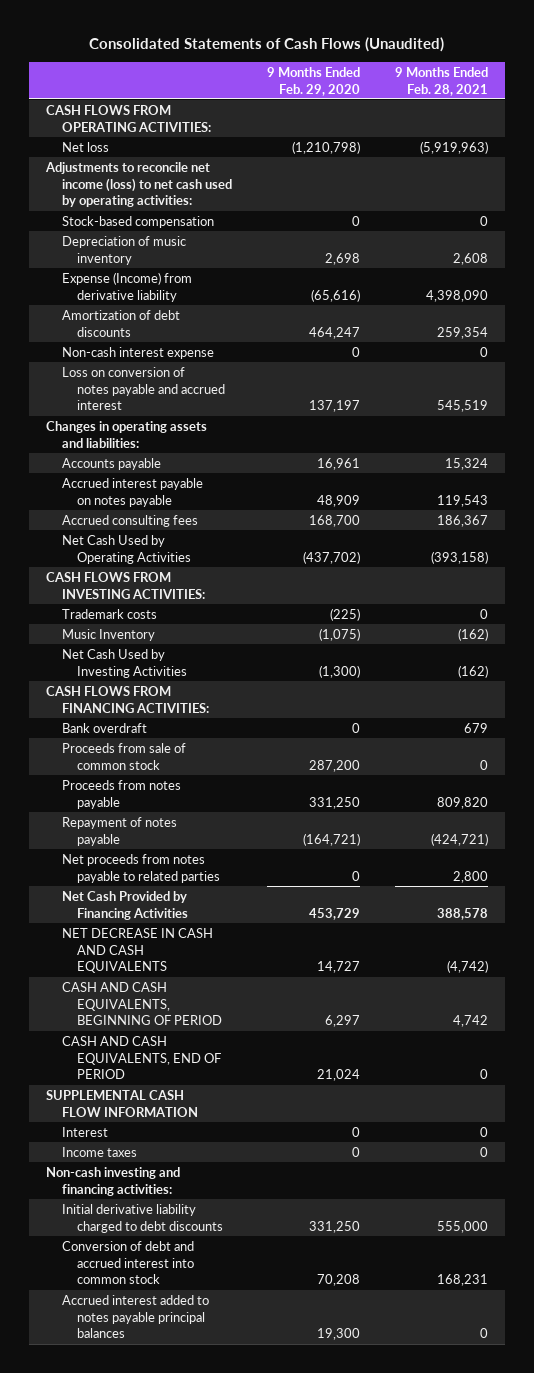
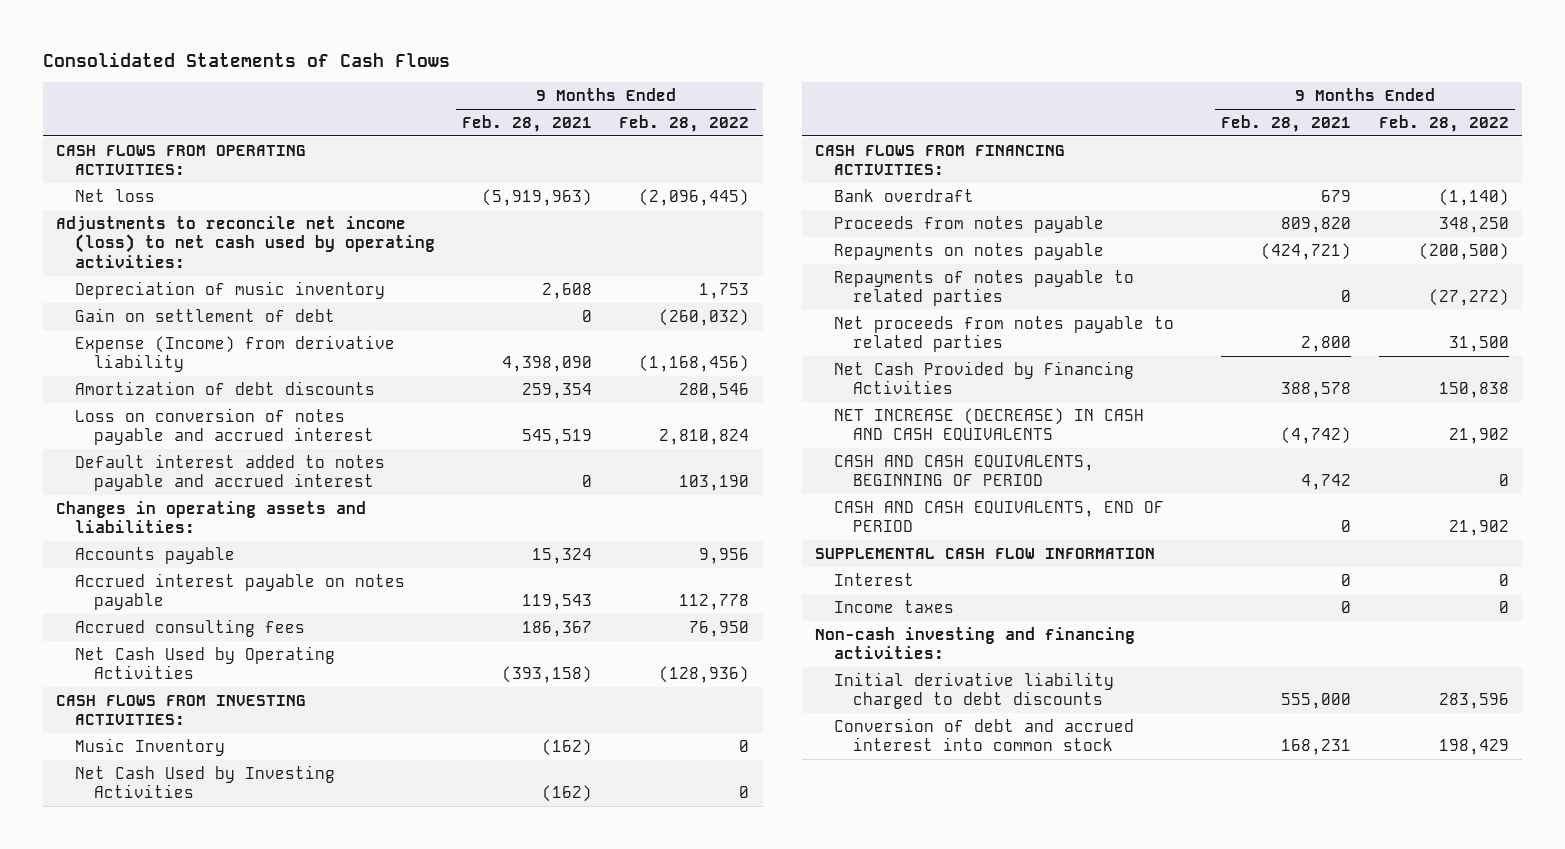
- Consolidated Statements of Cash Flows (Unaudited)
+ Consolidated Statements of Cash Flows
- | 9 Months Ended Feb. 29, 2020 | 9 Months Ended Feb. 28, 2021
+ | 9 Months Ended Feb. 28, 2021 | 9 Months Ended Feb. 28, 2022
- Stock-based compensation | 0 | 0
+ Gain on settlement of debt | 0 | (260,032)
- Non-cash interest expense | 0 | 0
+ Default interest added to notes payable and accrued interest | 0 | 103,190
- Trademark costs | (225) | 0
- Proceeds from sale of common stock | 287,200 | 0
- Repayment of notes payable | (164,721) | (424,721)
+ Repayments on notes payable | (424,721) | (200,500)
+ Repayments of notes payable to related parties | 0 | (27,272)
- NET DECREASE IN CASH AND CASH EQUIVALENTS | 14,727 | (4,742)
+ NET INCREASE (DECREASE) IN CASH AND CASH EQUIVALENTS | (4,742) | 21,902
- Accrued interest added to notes payable principal balances | 19,300 | 0

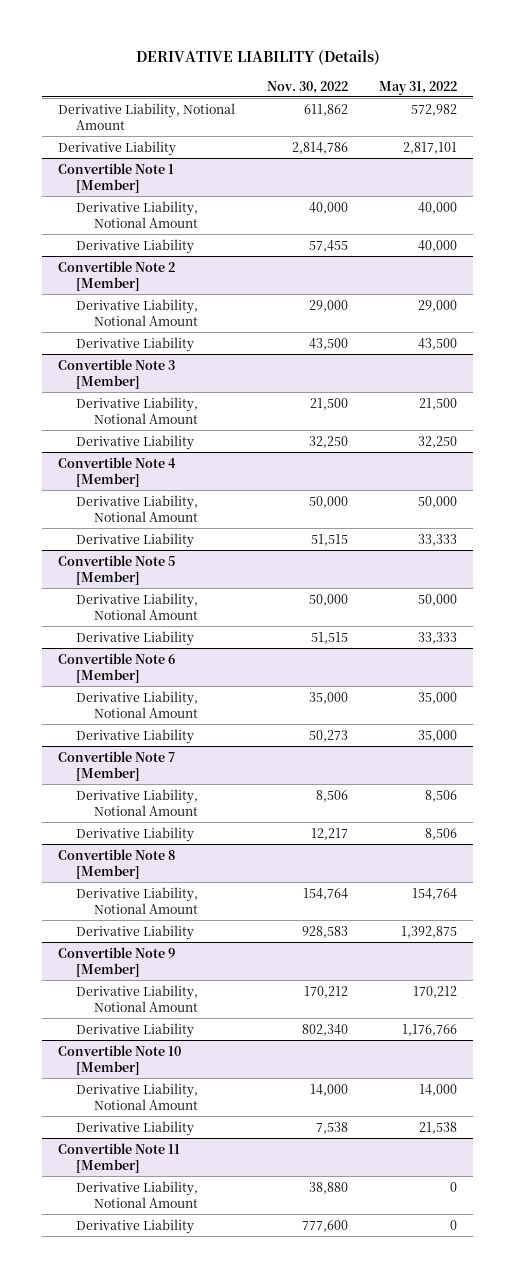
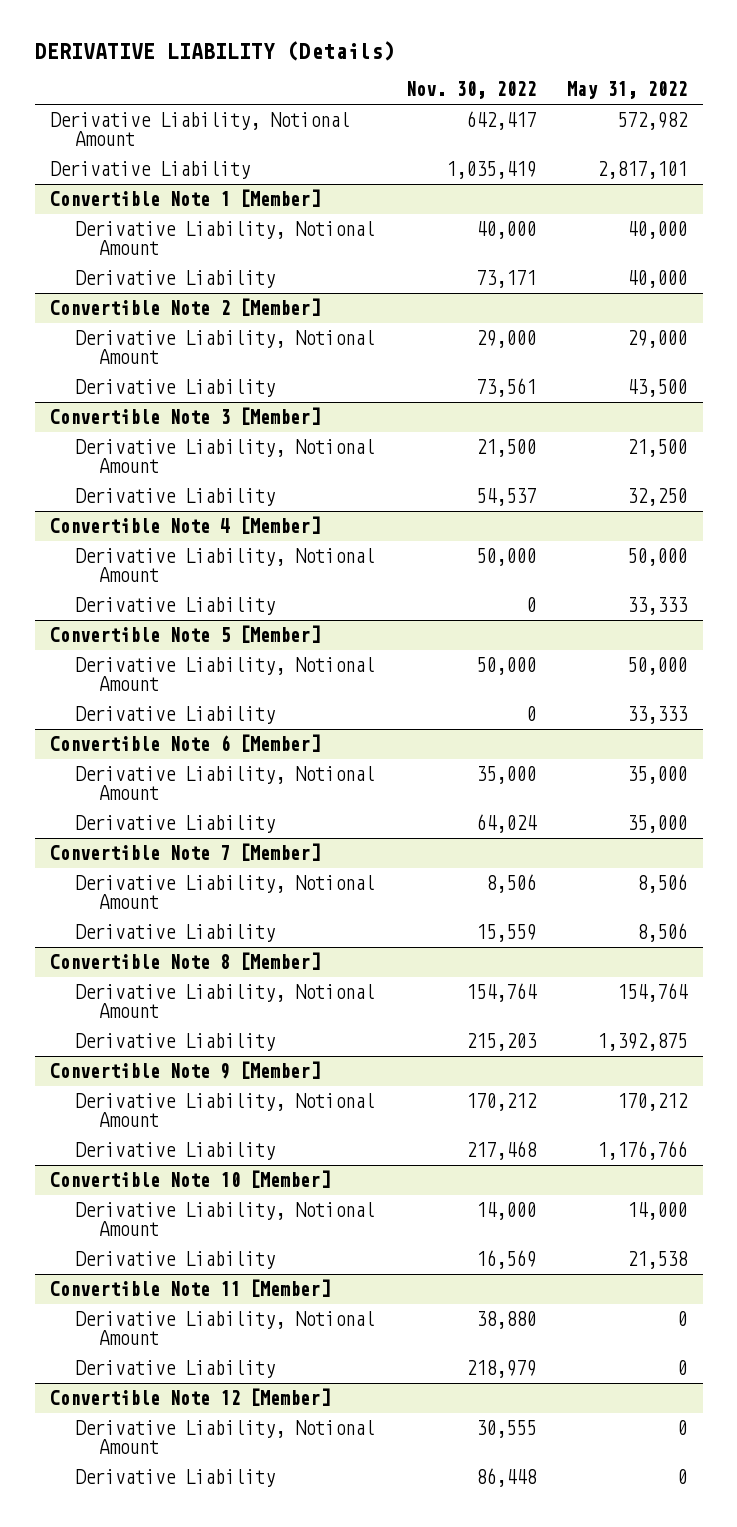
- Derivative Liability, Notional Amount | 611,862 | 572,982
- Derivative Liability | 2,814,786 | 2,817,101
+ Derivative Liability, Notional Amount | 642,417 | 572,982
+ Derivative Liability | 1,035,419 | 2,817,101
@ Convertible Note 1 [Member]
- Derivative Liability | 57,455 | 40,000
+ Derivative Liability | 73,171 | 40,000
@ Convertible Note 2 [Member]
- Derivative Liability | 43,500 | 43,500
+ Derivative Liability | 73,561 | 43,500
@ Convertible Note 3 [Member]
- Derivative Liability | 32,250 | 32,250
+ Derivative Liability | 54,537 | 32,250
@ Convertible Note 4 [Member]
- Derivative Liability | 51,515 | 33,333
+ Derivative Liability | 0 | 33,333
@ Convertible Note 5 [Member]
- Derivative Liability | 51,515 | 33,333
+ Derivative Liability | 0 | 33,333
@ Convertible Note 6 [Member]
- Derivative Liability | 50,273 | 35,000
+ Derivative Liability | 64,024 | 35,000
@ Convertible Note 7 [Member]
- Derivative Liability | 12,217 | 8,506
+ Derivative Liability | 15,559 | 8,506
@ Convertible Note 8 [Member]
- Derivative Liability | 928,583 | 1,392,875
+ Derivative Liability | 215,203 | 1,392,875
@ Convertible Note 9 [Member]
- Derivative Liability | 802,340 | 1,176,766
+ Derivative Liability | 217,468 | 1,176,766
@ Convertible Note 10 [Member]
- Derivative Liability | 7,538 | 21,538
+ Derivative Liability | 16,569 | 21,538
@ Convertible Note 11 [Member]
- Derivative Liability | 777,600 | 0
+ Derivative Liability | 218,979 | 0
+ Convertible Note 12 [Member]
+ Derivative Liability, Notional Amount | 30,555 | 0
+ Derivative Liability | 86,448 | 0

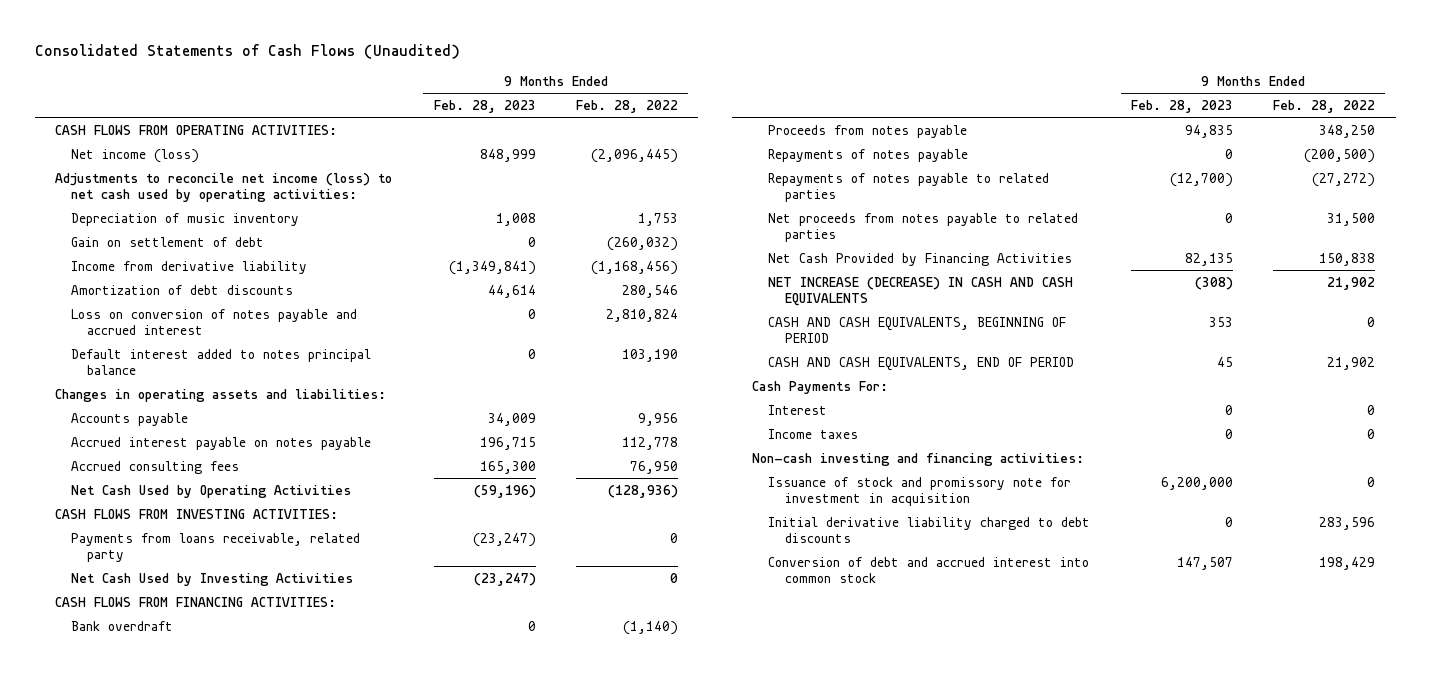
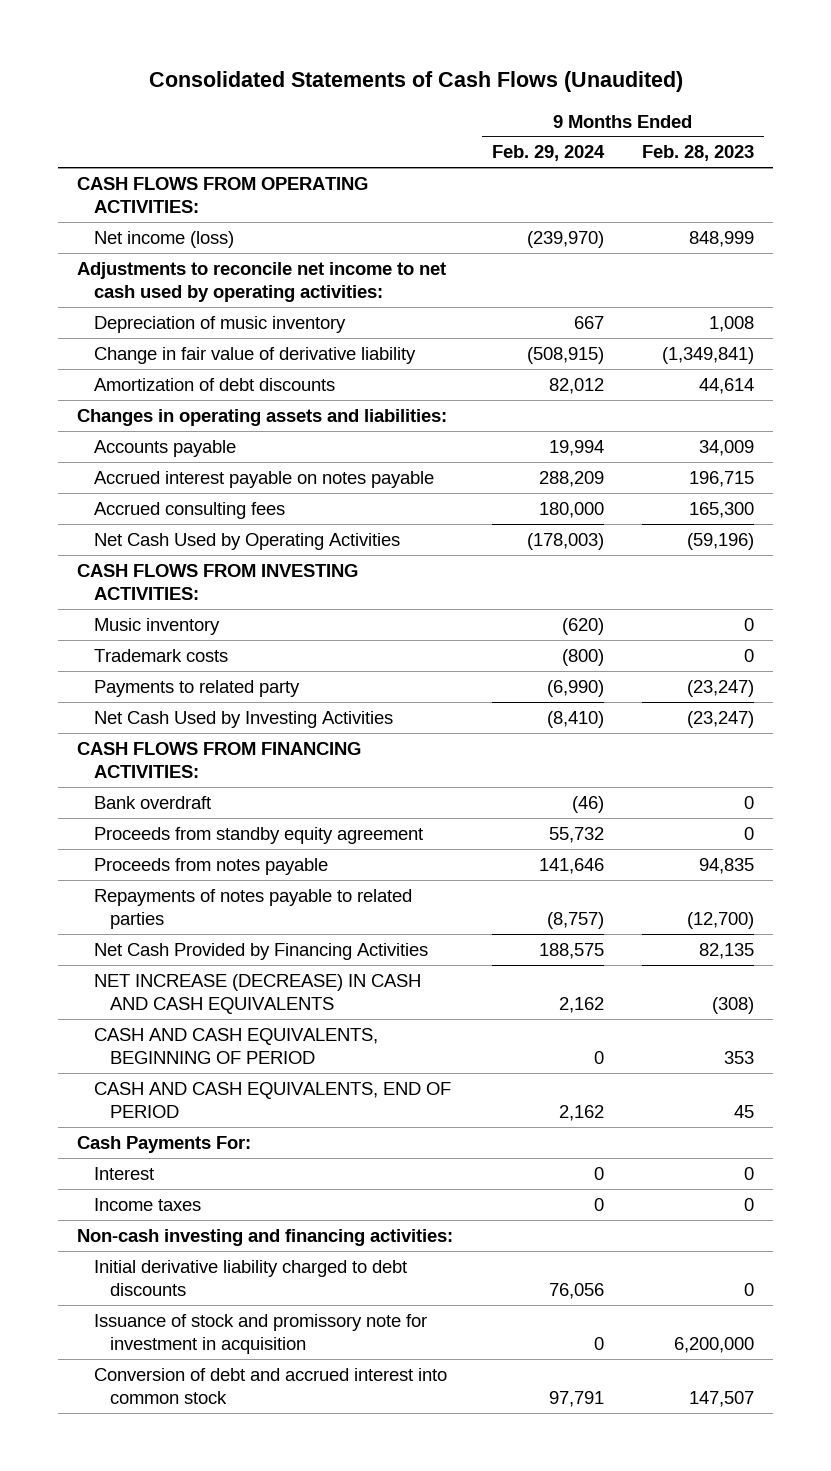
- | 9 Months Ended Feb. 28, 2023 | 9 Months Ended Feb. 28, 2022
+ | 9 Months Ended Feb. 29, 2024 | 9 Months Ended Feb. 28, 2023
- Adjustments to reconcile net income (loss) to net cash used by operating activities:
+ Adjustments to reconcile net income to net cash used by operating activities:
- Gain on settlement of debt | 0 | (260,032)
- Income from derivative liability | (1,349,841) | (1,168,456)
+ Change in fair value of derivative liability | (508,915) | (1,349,841)
- Loss on conversion of notes payable and accrued interest | 0 | 2,810,824
- Default interest added to notes principal balance | 0 | 103,190
- Payments from loans receivable, related party | (23,247) | 0
+ Music inventory | (620) | 0
+ Trademark costs | (800) | 0
+ Payments to related party | (6,990) | (23,247)
+ Proceeds from standby equity agreement | 55,732 | 0
- Repayments of notes payable | 0 | (200,500)
- Net proceeds from notes payable to related parties | 0 | 31,500
moved down: Issuance of stock and promissory note for investment in acquisition | 0 | 6,200,000

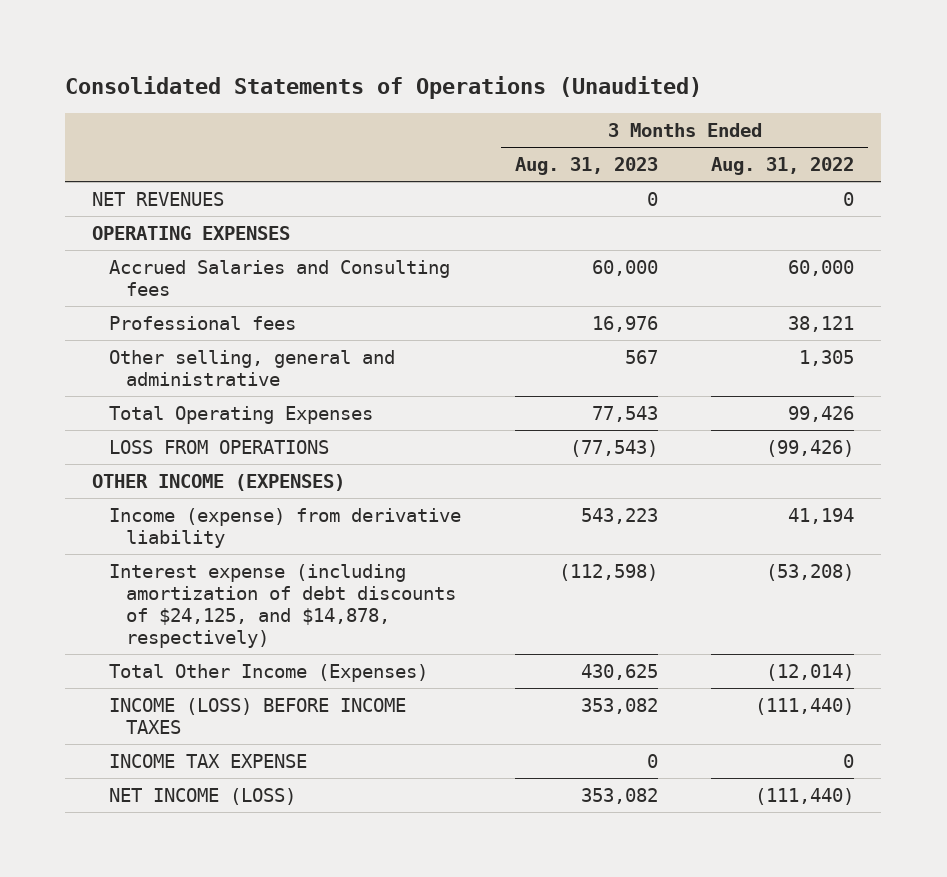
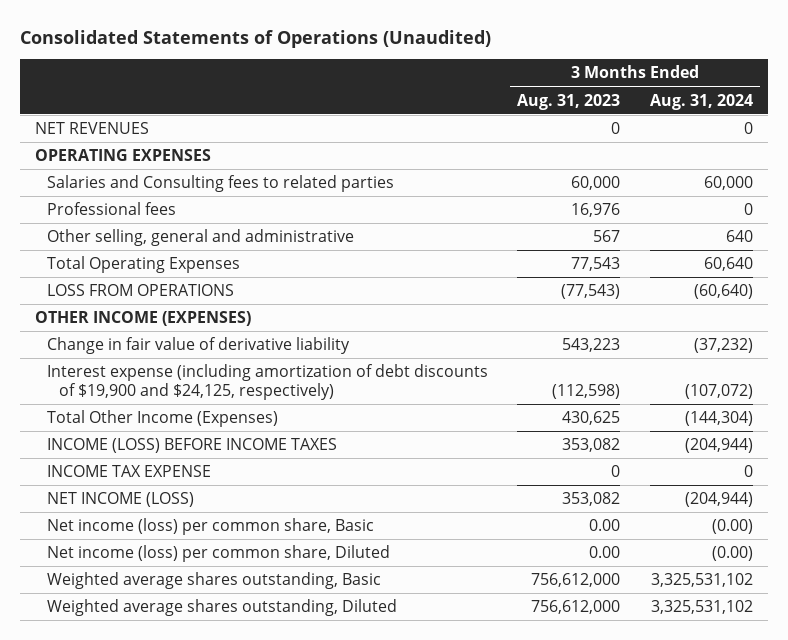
- | 3 Months Ended Aug. 31, 2023 | 3 Months Ended Aug. 31, 2022
+ | 3 Months Ended Aug. 31, 2023 | 3 Months Ended Aug. 31, 2024
- Accrued Salaries and Consulting fees | 60,000 | 60,000
+ Salaries and Consulting fees to related parties | 60,000 | 60,000
- Income (expense) from derivative liability | 543,223 | 41,194
- Interest expense (including amortization of debt discounts of $24,125, and $14,878, respectively) | (112,598) | (53,208)
+ Change in fair value of derivative liability | 543,223 | (37,232)
+ Interest expense (including amortization of debt discounts of $19,900 and $24,125, respectively) | (112,598) | (107,072)
+ Net income (loss) per common share, Basic | 0.00 | (0.00)
+ Net income (loss) per common share, Diluted | 0.00 | (0.00)
+ Weighted average shares outstanding, Basic | 756,612,000 | 3,325,531,102
+ Weighted average shares outstanding, Diluted | 756,612,000 | 3,325,531,102

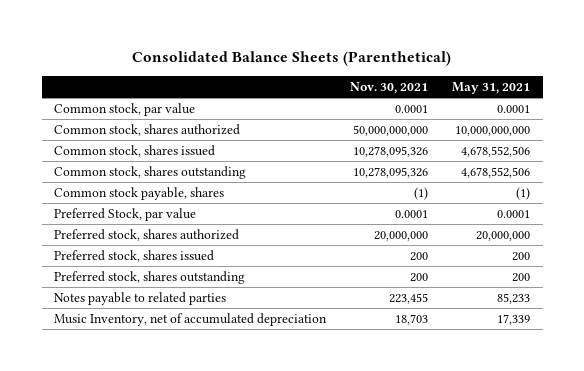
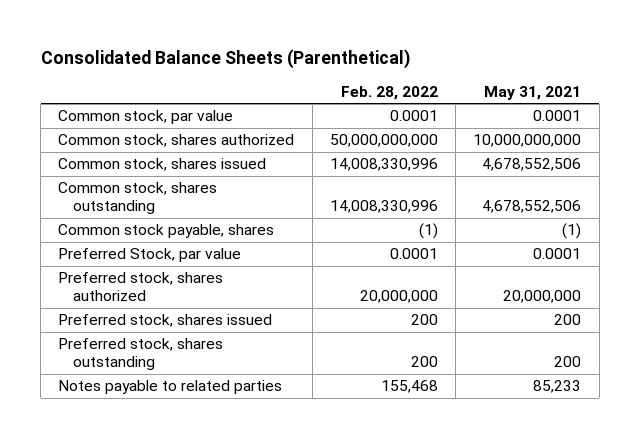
- | Nov. 30, 2021 | May 31, 2021
+ | Feb. 28, 2022 | May 31, 2021
- Music Inventory, net of accumulated depreciation | 18,703 | 17,339

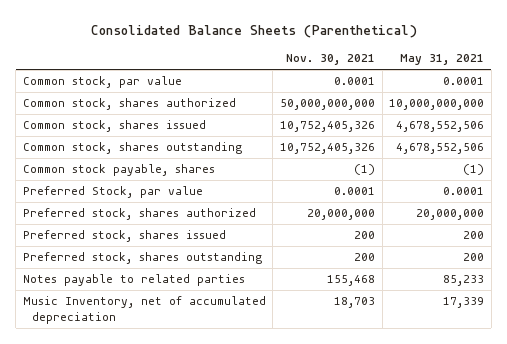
- | Feb. 28, 2022 | May 31, 2021
+ | Nov. 30, 2021 | May 31, 2021
+ Music Inventory, net of accumulated depreciation | 18,703 | 17,339

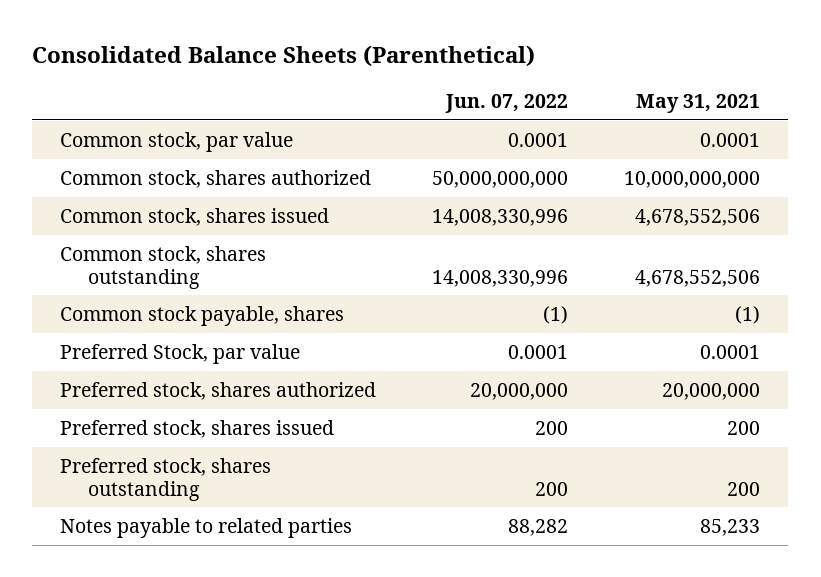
- | Nov. 30, 2021 | May 31, 2021
+ | Jun. 07, 2022 | May 31, 2021
- Music Inventory, net of accumulated depreciation | 18,703 | 17,339

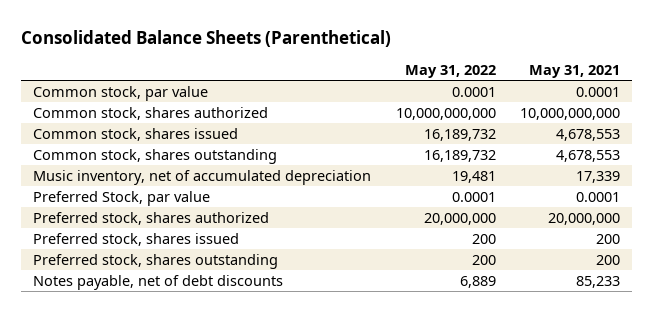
- | Jun. 07, 2022 | May 31, 2021
+ | May 31, 2022 | May 31, 2021
- Common stock, shares issued | 14,008,330,996 | 4,678,552,506
- Common stock, shares outstanding | 14,008,330,996 | 4,678,552,506
- Common stock payable, shares | (1) | (1)
+ Common stock, shares issued | 16,189,732 | 4,678,553
+ Common stock, shares outstanding | 16,189,732 | 4,678,553
+ Music inventory, net of accumulated depreciation | 19,481 | 17,339
- Notes payable to related parties | 88,282 | 85,233
+ Notes payable, net of debt discounts | 6,889 | 85,233

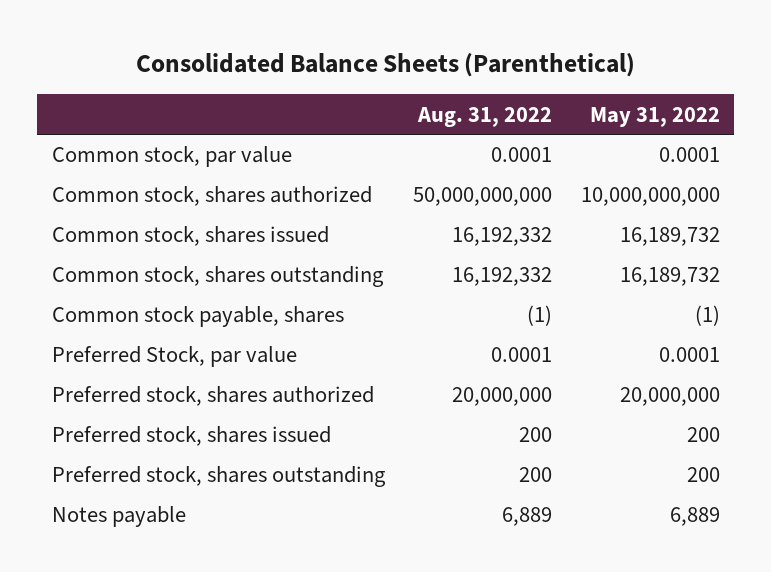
- | May 31, 2022 | May 31, 2021
+ | Aug. 31, 2022 | May 31, 2022
- Music inventory, net of accumulated depreciation | 19,481 | 17,339
+ Common stock payable, shares | (1) | (1)
- Notes payable, net of debt discounts | 6,889 | 85,233
+ Notes payable | 6,889 | 6,889

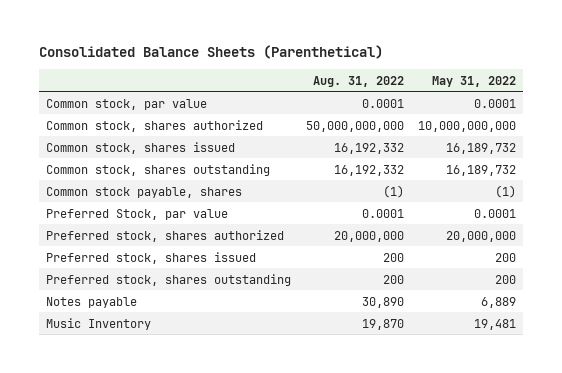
- Notes payable | 6,889 | 6,889
+ Notes payable | 30,890 | 6,889
+ Music Inventory | 19,870 | 19,481

